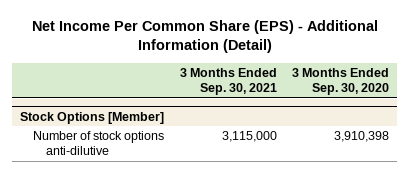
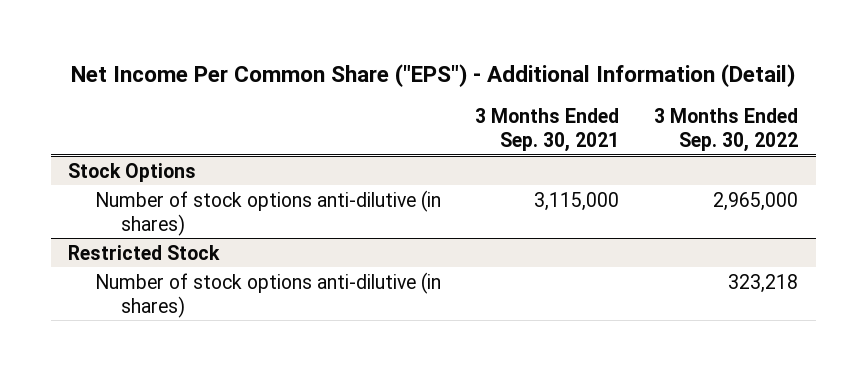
- Net Income Per Common Share (EPS) - Additional Information (Detail)
+ Net Income Per Common Share ("EPS") - Additional Information (Detail)
- | 3 Months Ended Sep. 30, 2021 | 3 Months Ended Sep. 30, 2020
+ | 3 Months Ended Sep. 30, 2021 | 3 Months Ended Sep. 30, 2022
- Stock Options [Member]
- Number of stock options anti-dilutive | 3,115,000 | 3,910,398
+ Stock Options
+ Number of stock options anti-dilutive (in shares) | 3,115,000 | 2,965,000
+ Restricted Stock
+ Number of stock options anti-dilutive (in shares) | | 323,218

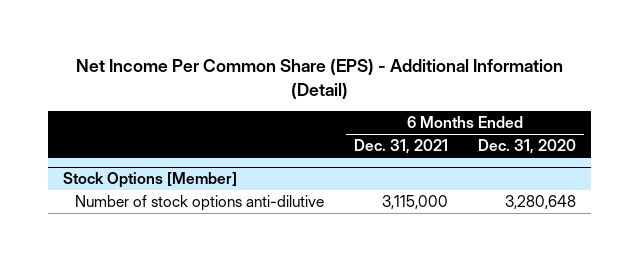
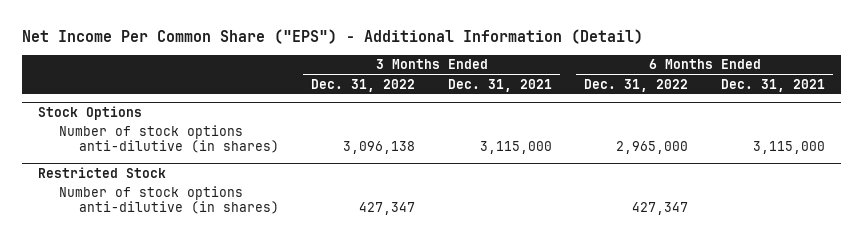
- Net Income Per Common Share (EPS) - Additional Information (Detail)
+ Net Income Per Common Share ("EPS") - Additional Information (Detail)
- | 6 Months Ended Dec. 31, 2021 | 6 Months Ended Dec. 31, 2020
+ | 3 Months Ended Dec. 31, 2022 | 3 Months Ended Dec. 31, 2021 | 6 Months Ended Dec. 31, 2022 | 6 Months Ended Dec. 31, 2021
- Stock Options [Member]
- Number of stock options anti-dilutive | 3,115,000 | 3,280,648
+ Stock Options
+ Number of stock options anti-dilutive (in shares) | 3,096,138 | 3,115,000 | 2,965,000 | 3,115,000
+ Restricted Stock
+ Number of stock options anti-dilutive (in shares) | 427,347 | | 427,347 |

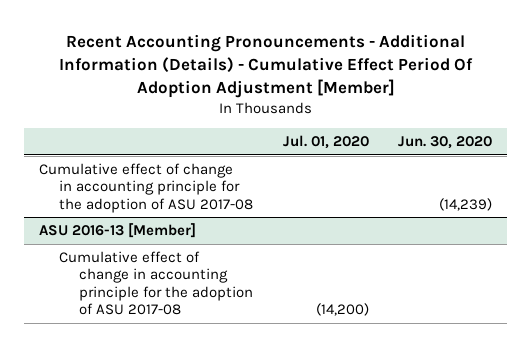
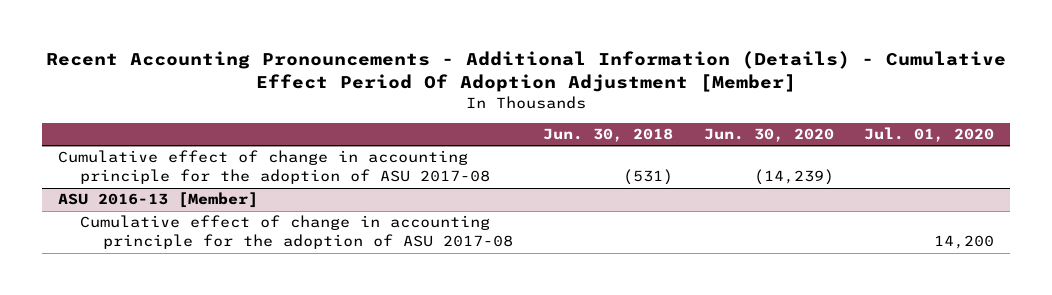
- | Jul. 01, 2020 | Jun. 30, 2020
+ | Jun. 30, 2018 | Jun. 30, 2020 | Jul. 01, 2020
@ ASU 2016-13 [Member]
- Cumulative effect of change in accounting principle for the adoption of ASU 2017-08 | (14,200) |
+ Cumulative effect of change in accounting principle for the adoption of ASU 2017-08 | | | 14,200

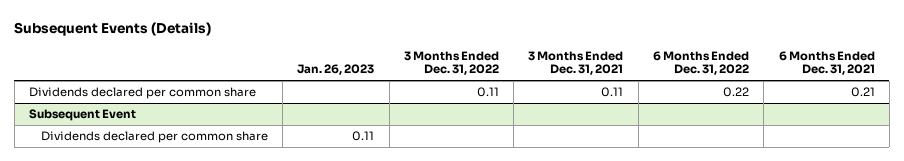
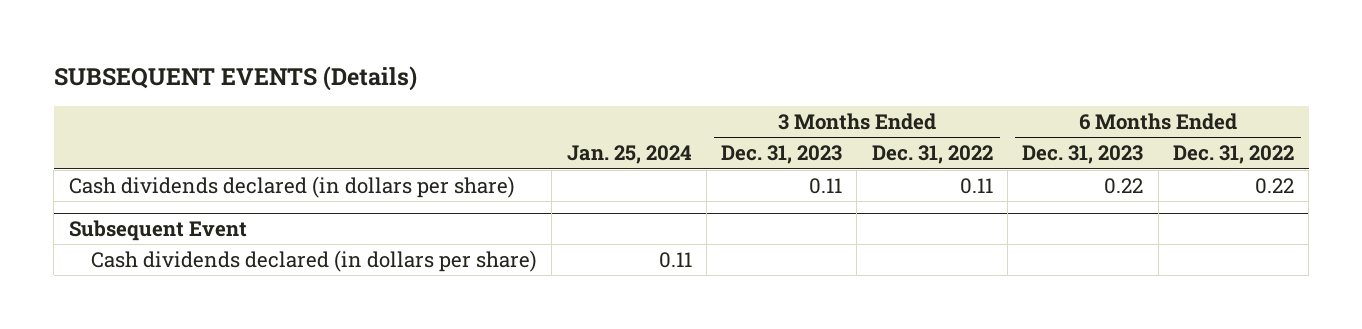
- Subsequent Events (Details)
+ SUBSEQUENT EVENTS (Details)
- | Jan. 26, 2023 | 3 Months Ended Dec. 31, 2022 | 3 Months Ended Dec. 31, 2021 | 6 Months Ended Dec. 31, 2022 | 6 Months Ended Dec. 31, 2021
+ | Jan. 25, 2024 | 3 Months Ended Dec. 31, 2023 | 3 Months Ended Dec. 31, 2022 | 6 Months Ended Dec. 31, 2023 | 6 Months Ended Dec. 31, 2022
- Dividends declared per common share | | 0.11 | 0.11 | 0.22 | 0.21
+ Cash dividends declared (in dollars per share) | | 0.11 | 0.11 | 0.22 | 0.22
@ Subsequent Event
- Dividends declared per common share | 0.11 | | | |
+ Cash dividends declared (in dollars per share) | 0.11 | | | |

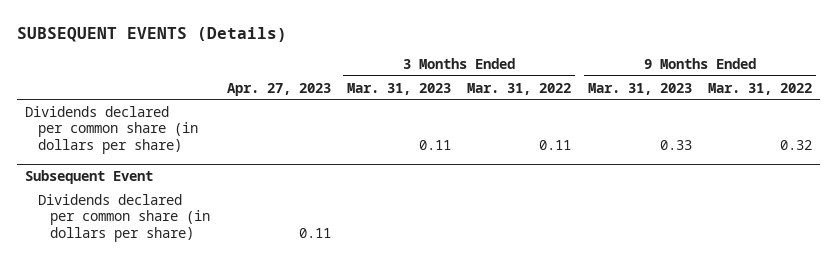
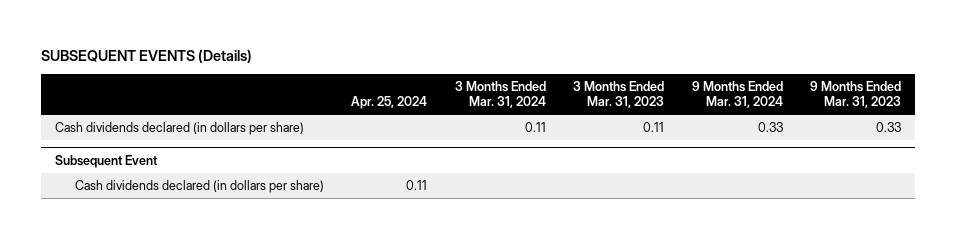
- | Apr. 27, 2023 | 3 Months Ended Mar. 31, 2023 | 3 Months Ended Mar. 31, 2022 | 9 Months Ended Mar. 31, 2023 | 9 Months Ended Mar. 31, 2022
+ | Apr. 25, 2024 | 3 Months Ended Mar. 31, 2024 | 3 Months Ended Mar. 31, 2023 | 9 Months Ended Mar. 31, 2024 | 9 Months Ended Mar. 31, 2023
- Dividends declared per common share (in dollars per share) | | 0.11 | 0.11 | 0.33 | 0.32
+ Cash dividends declared (in dollars per share) | | 0.11 | 0.11 | 0.33 | 0.33
@ Subsequent Event
- Dividends declared per common share (in dollars per share) | 0.11 | | | |
+ Cash dividends declared (in dollars per share) | 0.11 | | | |

